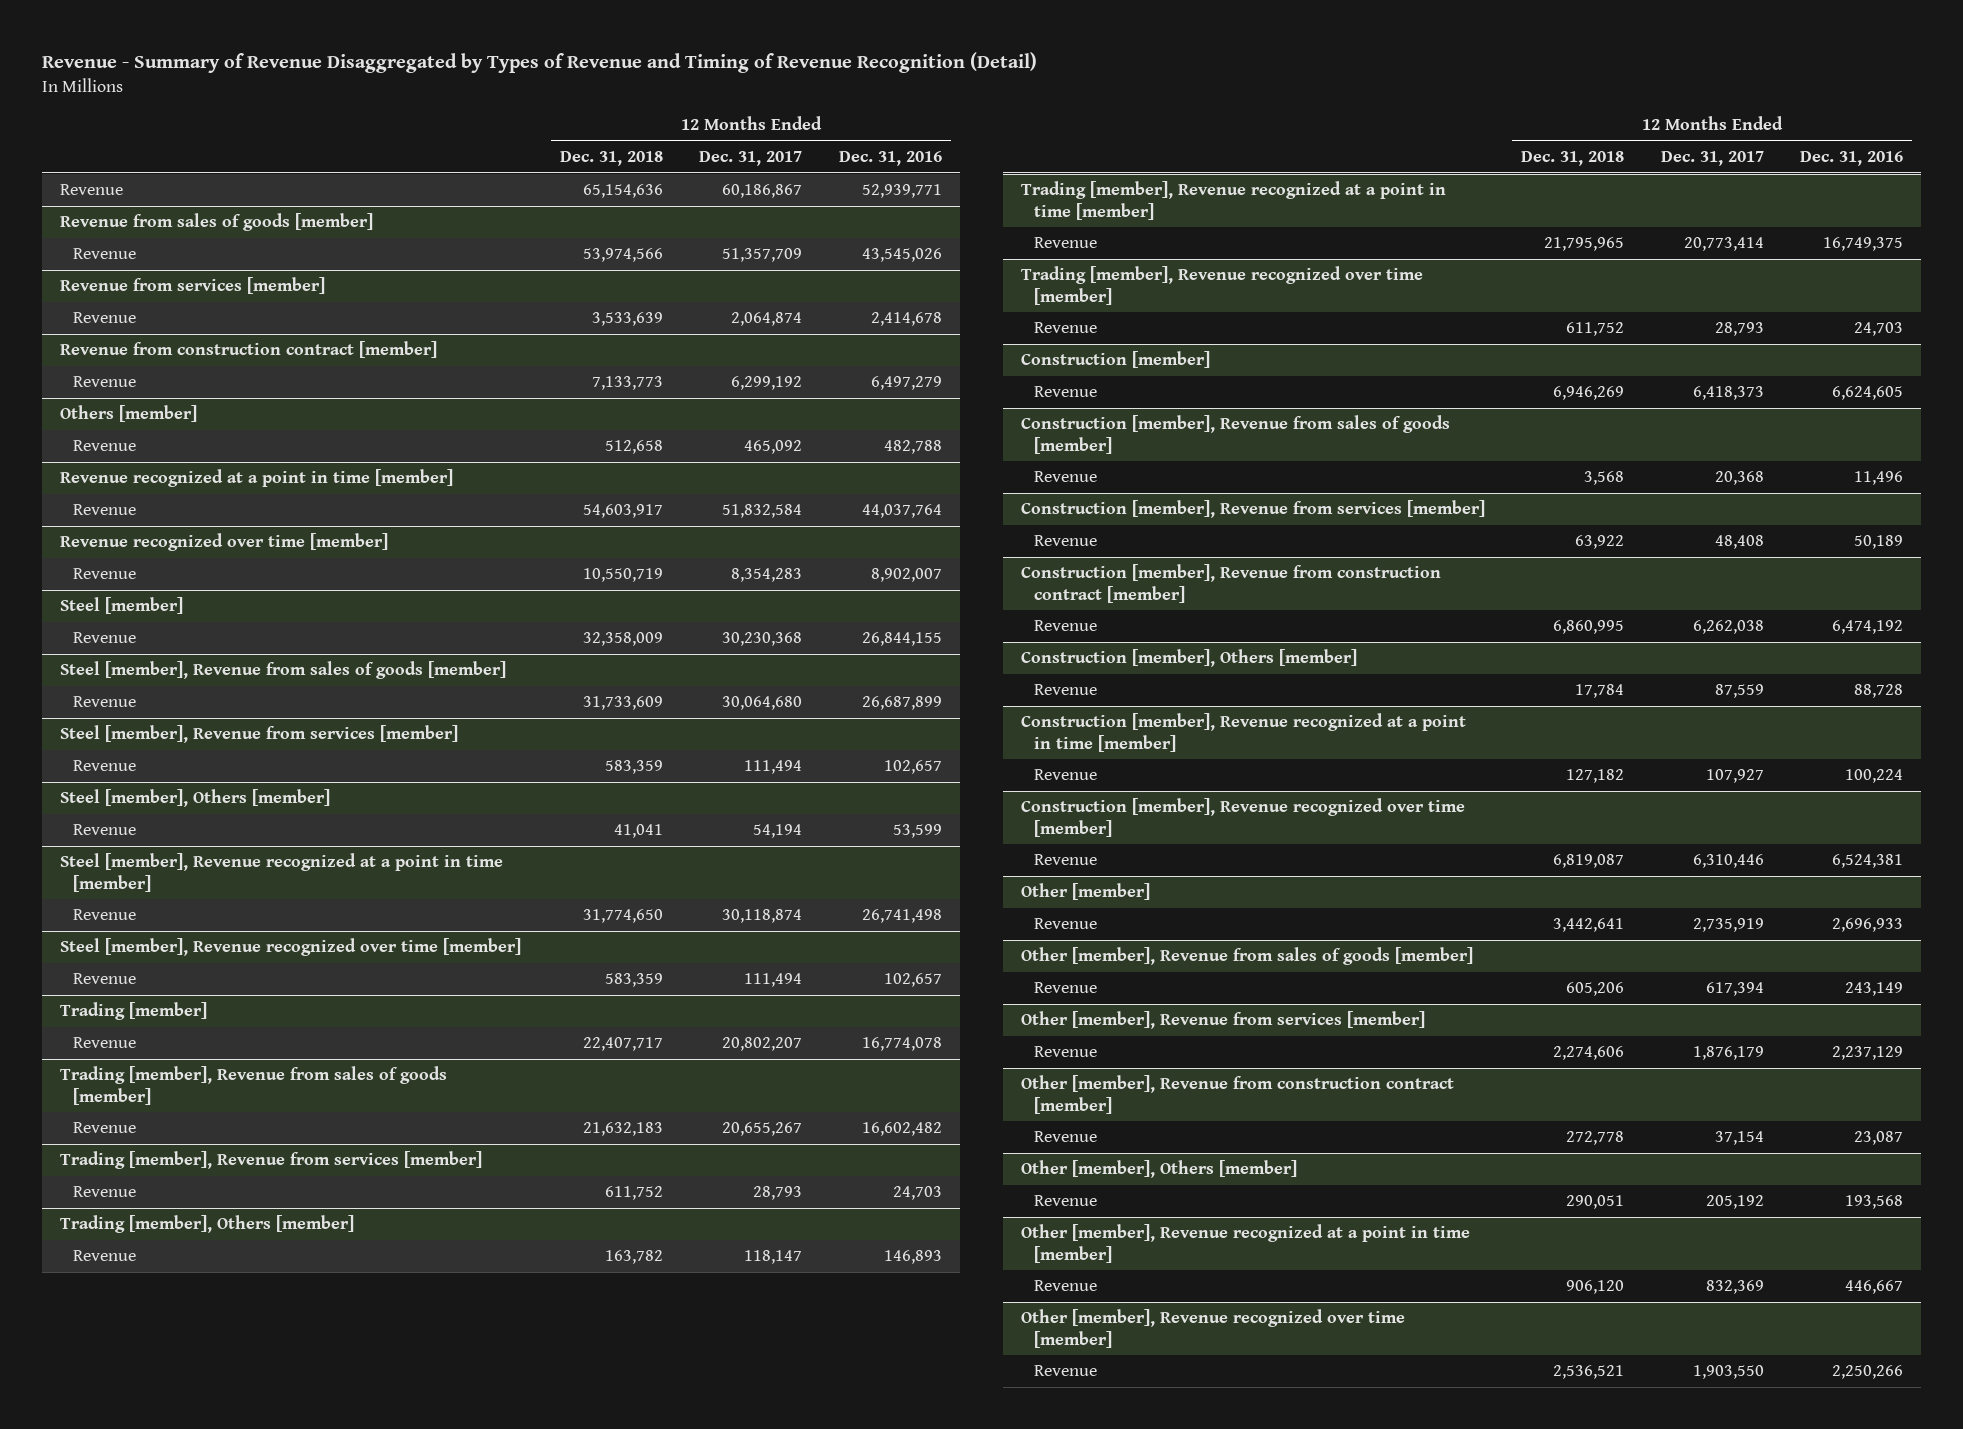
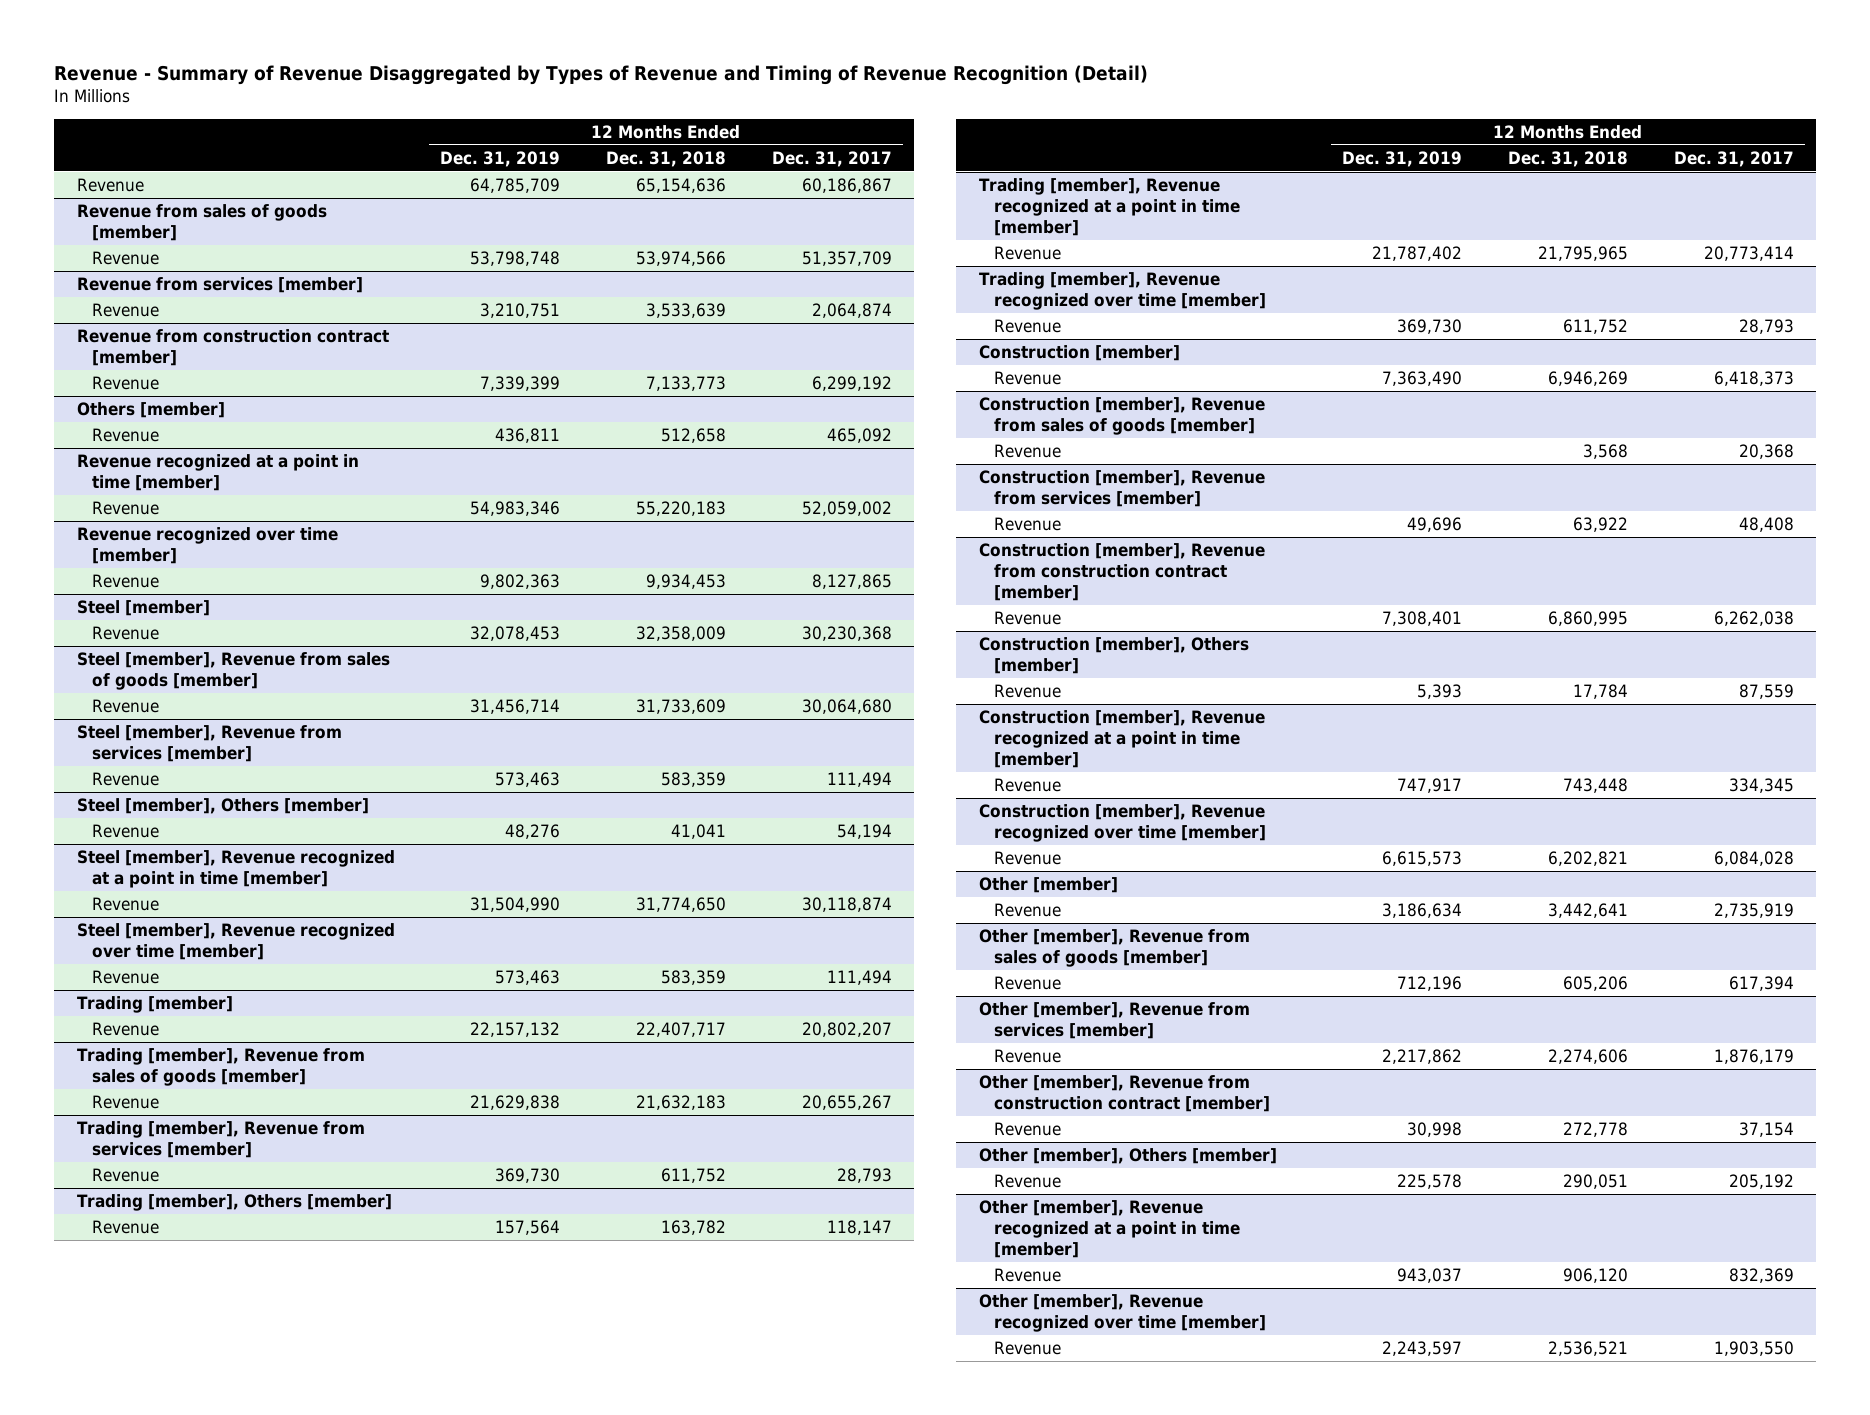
- | 12 Months Ended Dec. 31, 2018 | 12 Months Ended Dec. 31, 2017 | 12 Months Ended Dec. 31, 2016
+ | 12 Months Ended Dec. 31, 2019 | 12 Months Ended Dec. 31, 2018 | 12 Months Ended Dec. 31, 2017
@ Revenue recognized at a point in time [member]
- Revenue | 54,603,917 | 51,832,584 | 44,037,764
+ Revenue | 54,983,346 | 55,220,183 | 52,059,002
@ Revenue recognized over time [member]
- Revenue | 10,550,719 | 8,354,283 | 8,902,007
+ Revenue | 9,802,363 | 9,934,453 | 8,127,865
@ Construction [member], Revenue recognized at a point in time [member]
- Revenue | 127,182 | 107,927 | 100,224
+ Revenue | 747,917 | 743,448 | 334,345
@ Construction [member], Revenue recognized over time [member]
- Revenue | 6,819,087 | 6,310,446 | 6,524,381
+ Revenue | 6,615,573 | 6,202,821 | 6,084,028

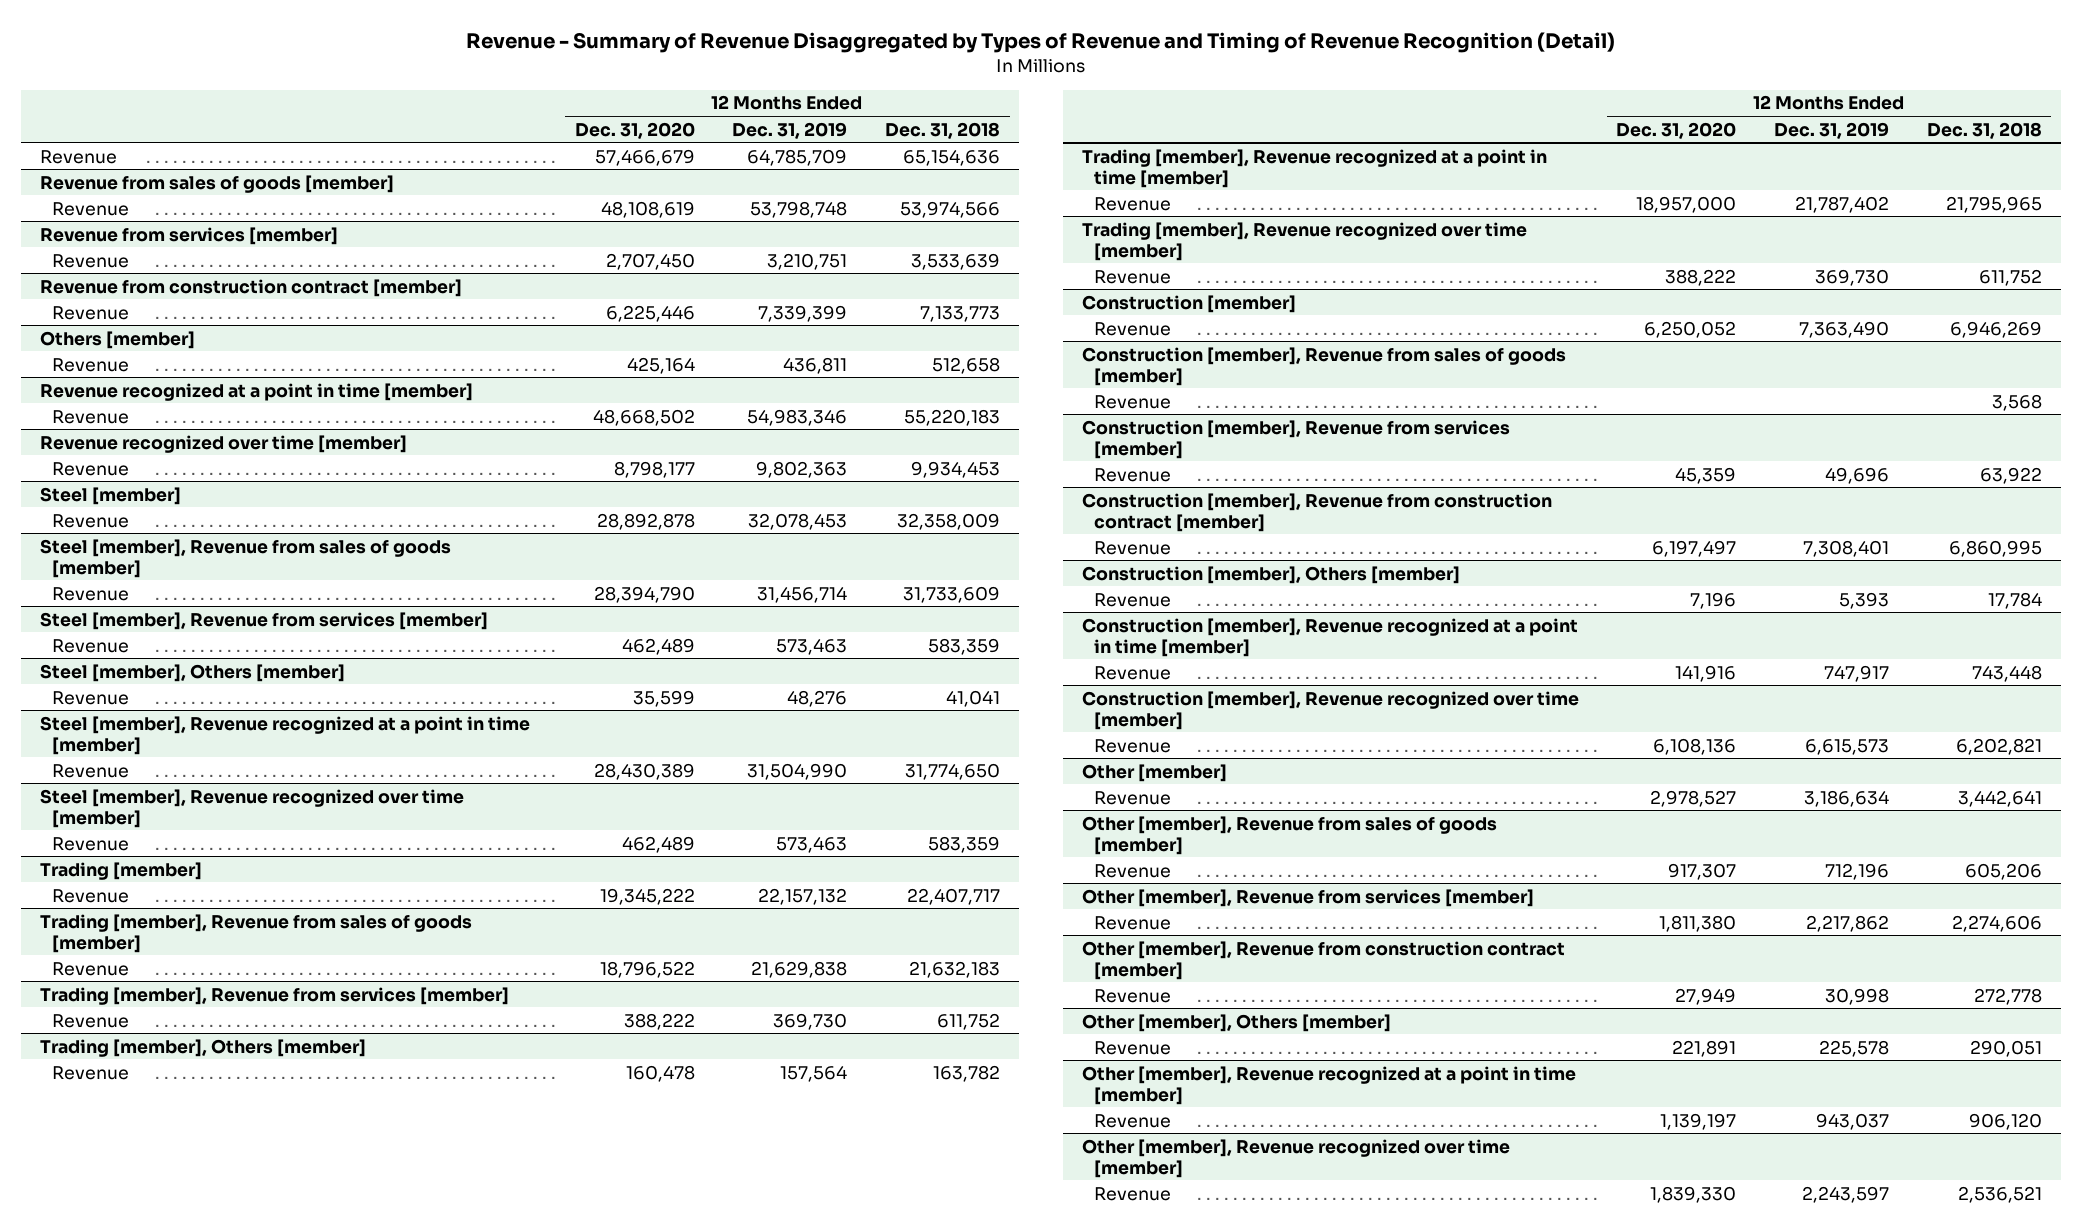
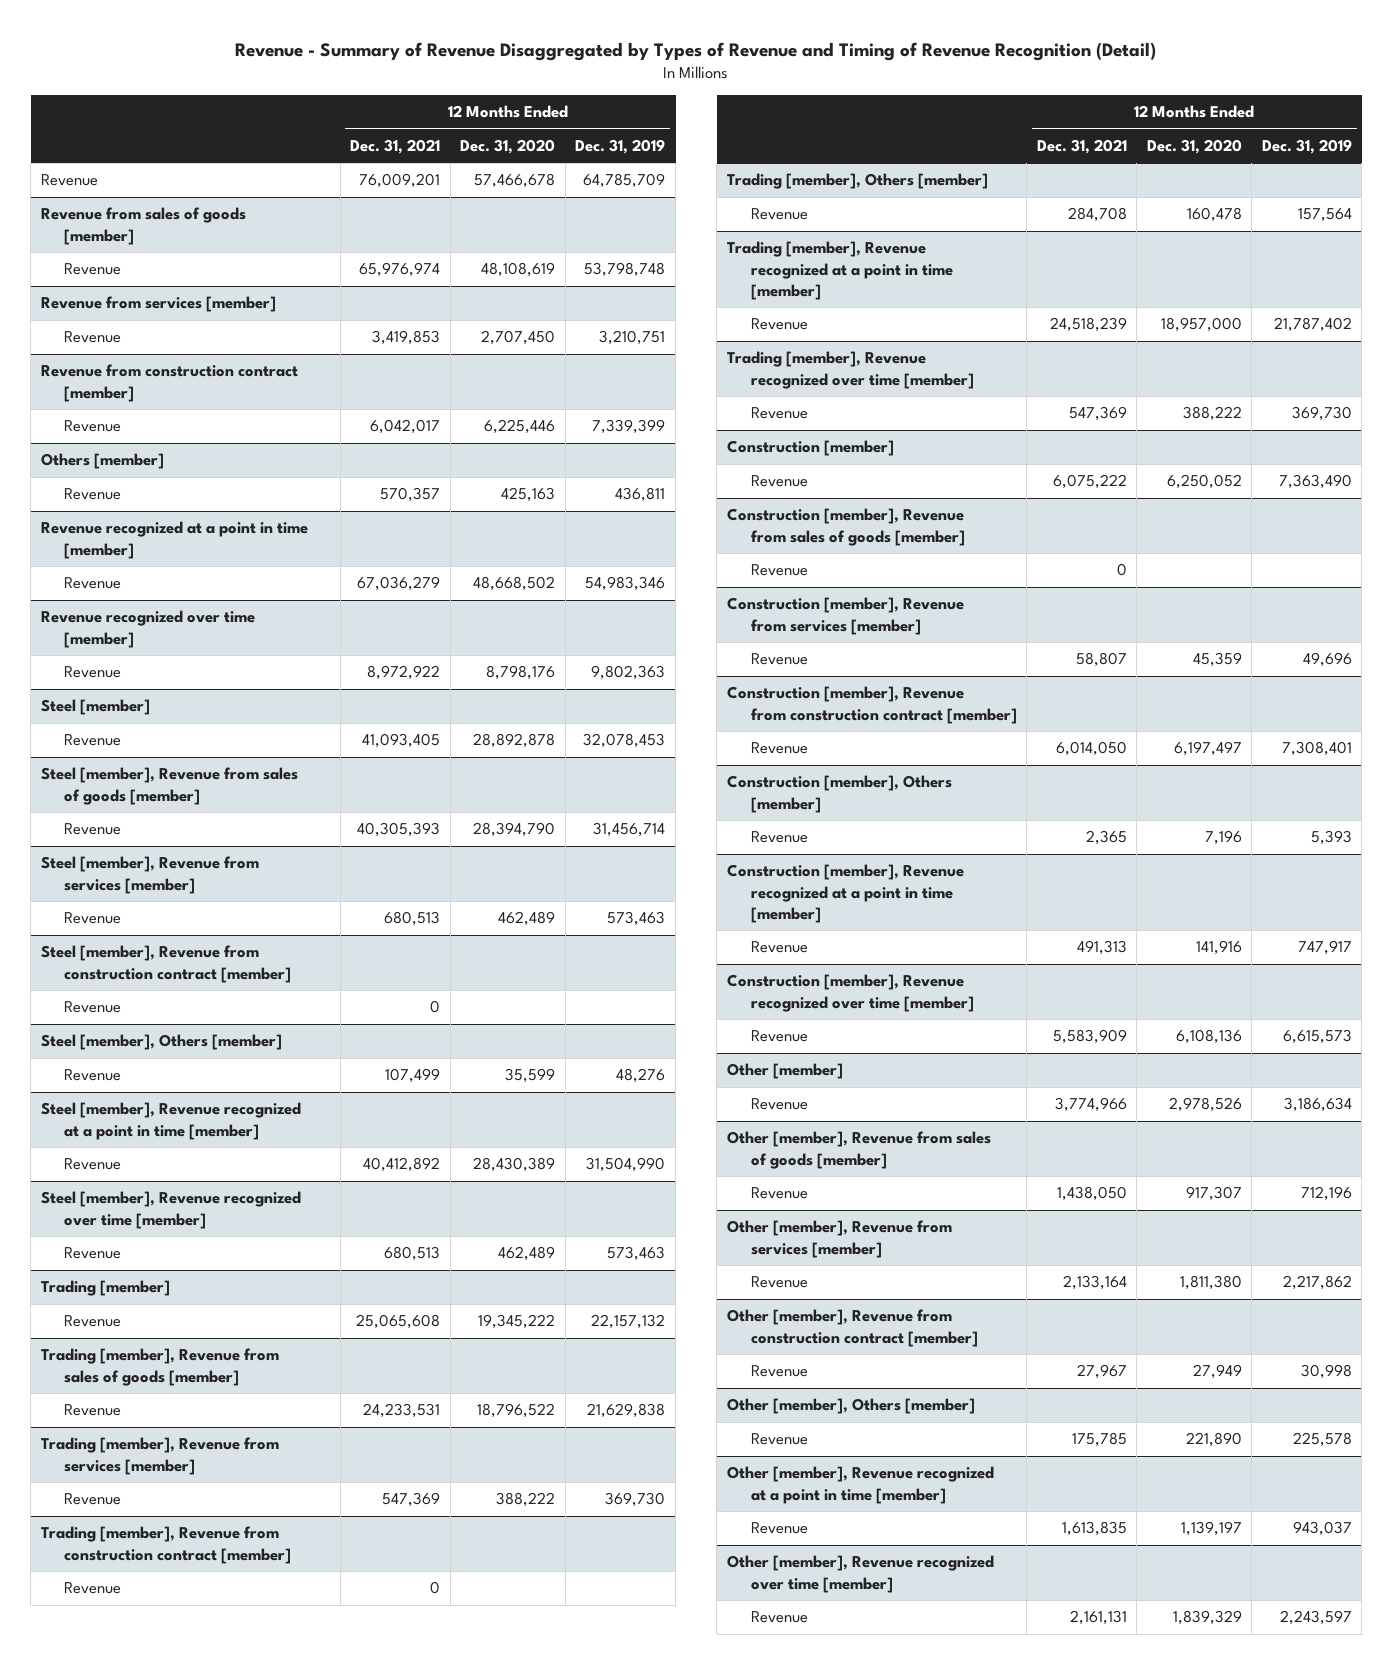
- | 12 Months Ended Dec. 31, 2020 | 12 Months Ended Dec. 31, 2019 | 12 Months Ended Dec. 31, 2018
+ | 12 Months Ended Dec. 31, 2021 | 12 Months Ended Dec. 31, 2020 | 12 Months Ended Dec. 31, 2019
- Revenue | 57,466,679 | 64,785,709 | 65,154,636
+ Revenue | 76,009,201 | 57,466,678 | 64,785,709
@ Others [member]
- Revenue | 425,164 | 436,811 | 512,658
+ Revenue | 570,357 | 425,163 | 436,811
@ Revenue recognized over time [member]
- Revenue | 8,798,177 | 9,802,363 | 9,934,453
+ Revenue | 8,972,922 | 8,798,176 | 9,802,363
+ Steel [member], Revenue from construction contract [member]
+ Revenue | 0 | |
+ Trading [member], Revenue from construction contract [member]
+ Revenue | 0 | |
@ Other [member]
- Revenue | 2,978,527 | 3,186,634 | 3,442,641
+ Revenue | 3,774,966 | 2,978,526 | 3,186,634
@ Other [member], Others [member]
- Revenue | 221,891 | 225,578 | 290,051
+ Revenue | 175,785 | 221,890 | 225,578
@ Other [member], Revenue recognized over time [member]
- Revenue | 1,839,330 | 2,243,597 | 2,536,521
+ Revenue | 2,161,131 | 1,839,329 | 2,243,597

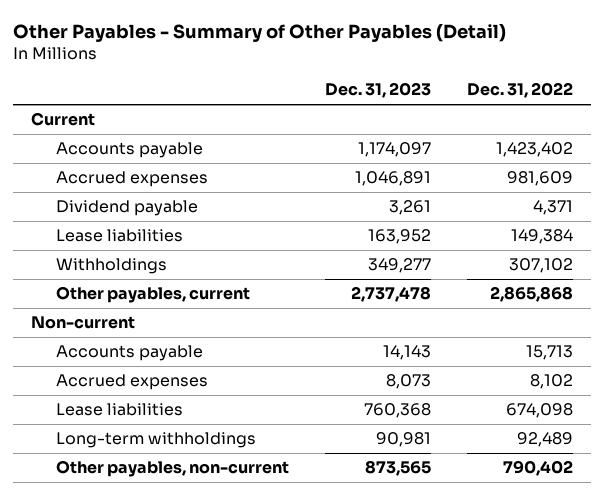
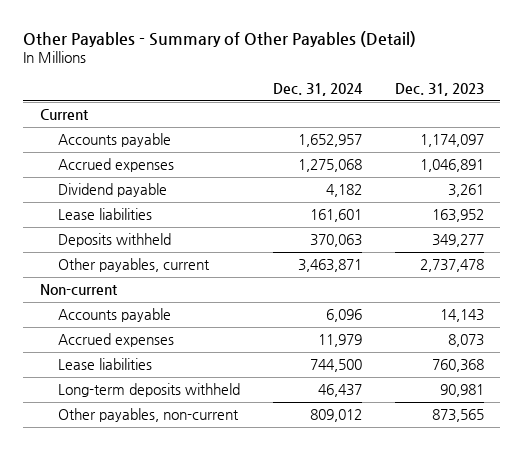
- | Dec. 31, 2023 | Dec. 31, 2022
+ | Dec. 31, 2024 | Dec. 31, 2023
- Withholdings | 349,277 | 307,102
+ Deposits withheld | 370,063 | 349,277
- Long-term withholdings | 90,981 | 92,489
+ Long-term deposits withheld | 46,437 | 90,981

